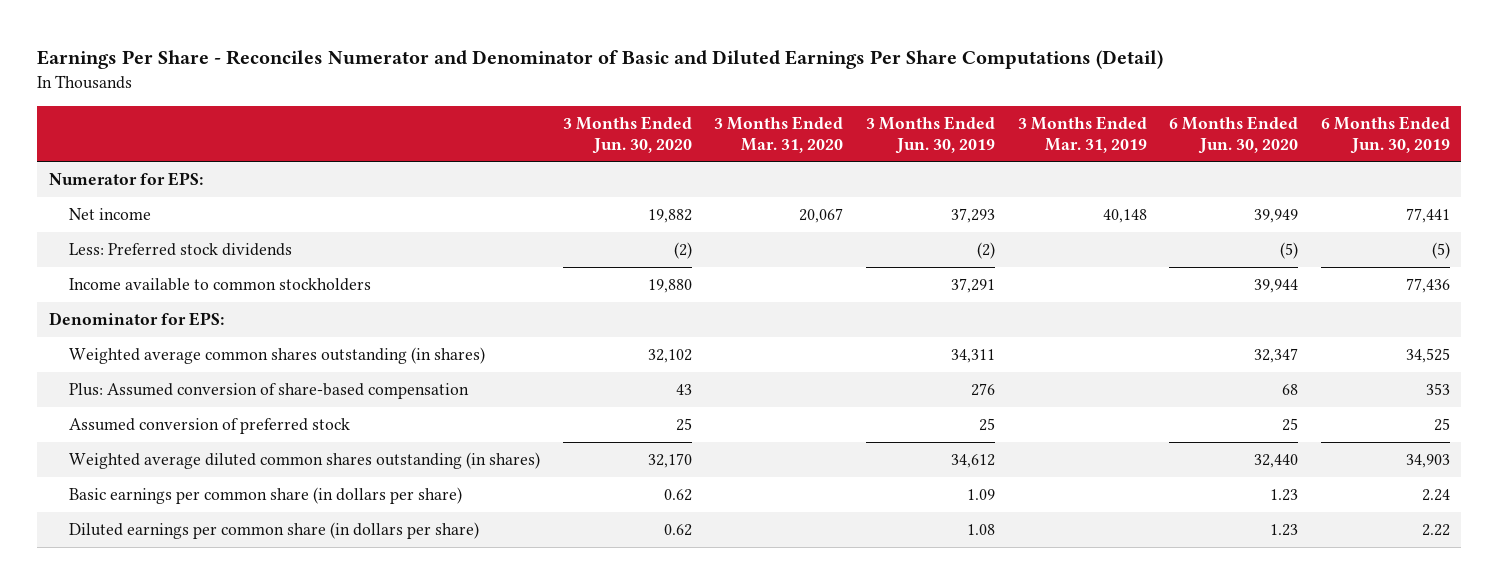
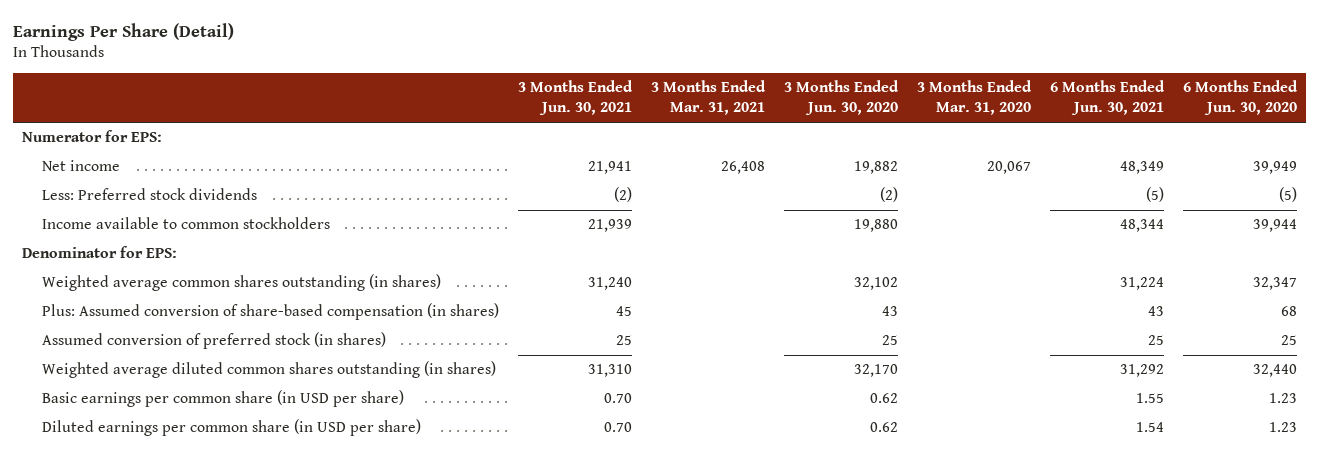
- Earnings Per Share - Reconciles Numerator and Denominator of Basic and Diluted Earnings Per Share Computations (Detail)
+ Earnings Per Share (Detail)
- | 3 Months Ended Jun. 30, 2020 | 3 Months Ended Mar. 31, 2020 | 3 Months Ended Jun. 30, 2019 | 3 Months Ended Mar. 31, 2019 | 6 Months Ended Jun. 30, 2020 | 6 Months Ended Jun. 30, 2019
+ | 3 Months Ended Jun. 30, 2021 | 3 Months Ended Mar. 31, 2021 | 3 Months Ended Jun. 30, 2020 | 3 Months Ended Mar. 31, 2020 | 6 Months Ended Jun. 30, 2021 | 6 Months Ended Jun. 30, 2020
- Plus: Assumed conversion of share-based compensation | 43 | | 276 | | 68 | 353
- Assumed conversion of preferred stock | 25 | | 25 | | 25 | 25
+ Plus: Assumed conversion of share-based compensation (in shares) | 45 | | 43 | | 43 | 68
+ Assumed conversion of preferred stock (in shares) | 25 | | 25 | | 25 | 25
- Basic earnings per common share (in dollars per share) | 0.62 | | 1.09 | | 1.23 | 2.24
- Diluted earnings per common share (in dollars per share) | 0.62 | | 1.08 | | 1.23 | 2.22
+ Basic earnings per common share (in USD per share) | 0.70 | | 0.62 | | 1.55 | 1.23
+ Diluted earnings per common share (in USD per share) | 0.70 | | 0.62 | | 1.54 | 1.23

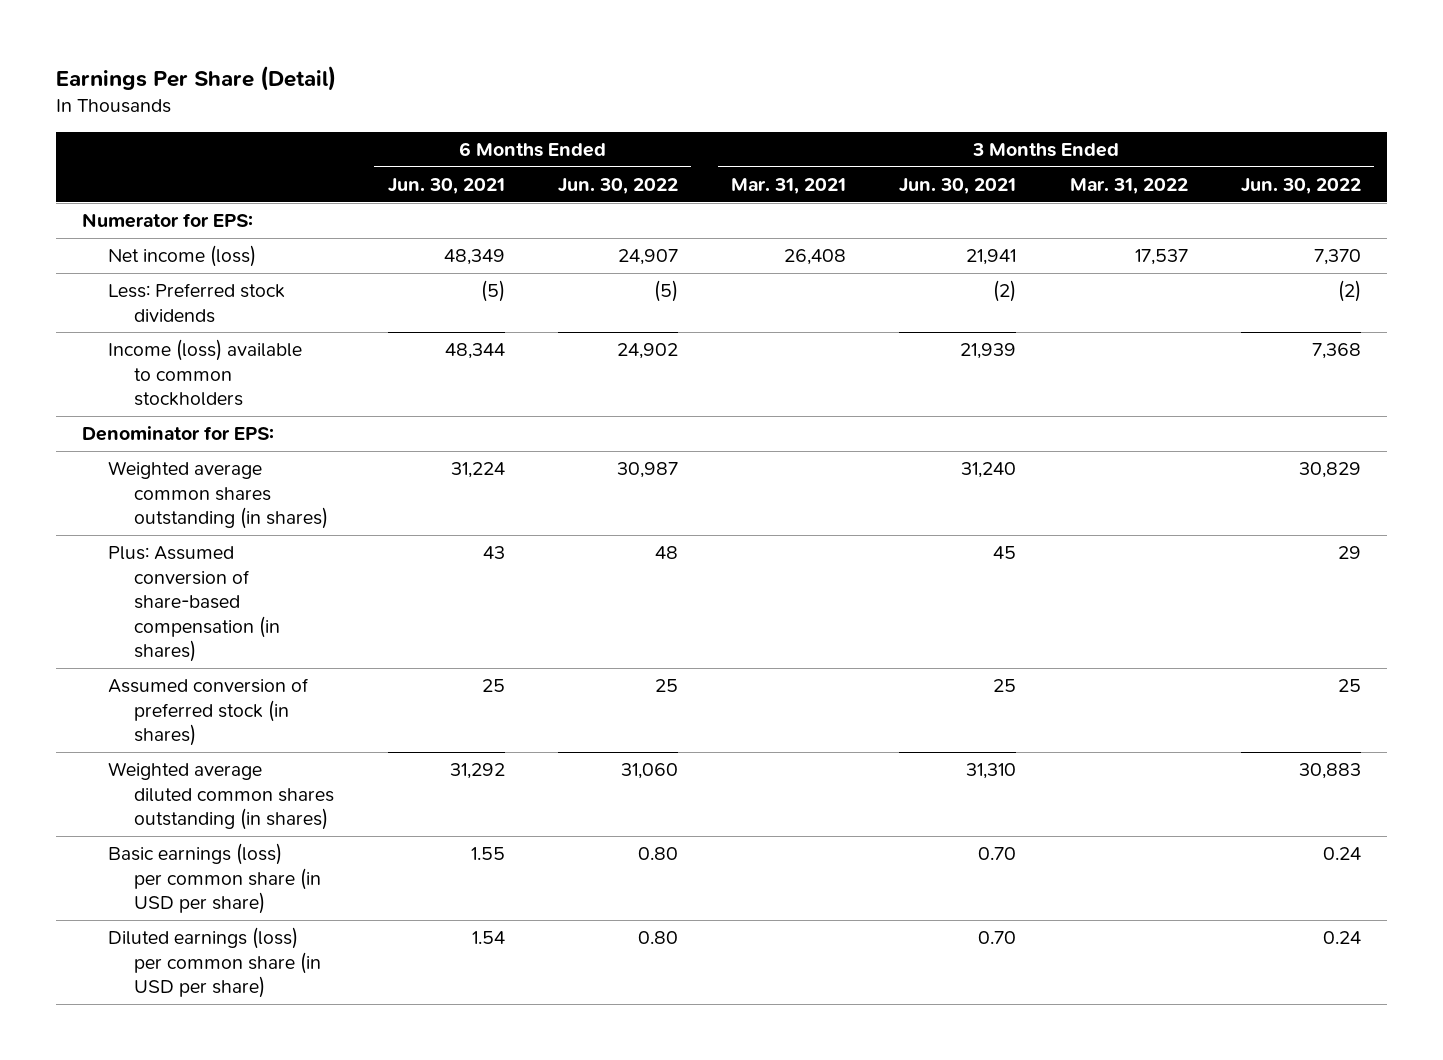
- | 3 Months Ended Jun. 30, 2021 | 3 Months Ended Mar. 31, 2021 | 3 Months Ended Jun. 30, 2020 | 3 Months Ended Mar. 31, 2020 | 6 Months Ended Jun. 30, 2021 | 6 Months Ended Jun. 30, 2020
+ | 6 Months Ended Jun. 30, 2021 | 6 Months Ended Jun. 30, 2022 | 3 Months Ended Mar. 31, 2021 | 3 Months Ended Jun. 30, 2021 | 3 Months Ended Mar. 31, 2022 | 3 Months Ended Jun. 30, 2022
- Net income | 21,941 | 26,408 | 19,882 | 20,067 | 48,349 | 39,949
+ Net income (loss) | 48,349 | 24,907 | 26,408 | 21,941 | 17,537 | 7,370
- Income available to common stockholders | 21,939 | | 19,880 | | 48,344 | 39,944
+ Income (loss) available to common stockholders | 48,344 | 24,902 | | 21,939 | | 7,368
- Basic earnings per common share (in USD per share) | 0.70 | | 0.62 | | 1.55 | 1.23
- Diluted earnings per common share (in USD per share) | 0.70 | | 0.62 | | 1.54 | 1.23
+ Basic earnings (loss) per common share (in USD per share) | 1.55 | 0.80 | | 0.70 | | 0.24
+ Diluted earnings (loss) per common share (in USD per share) | 1.54 | 0.80 | | 0.70 | | 0.24

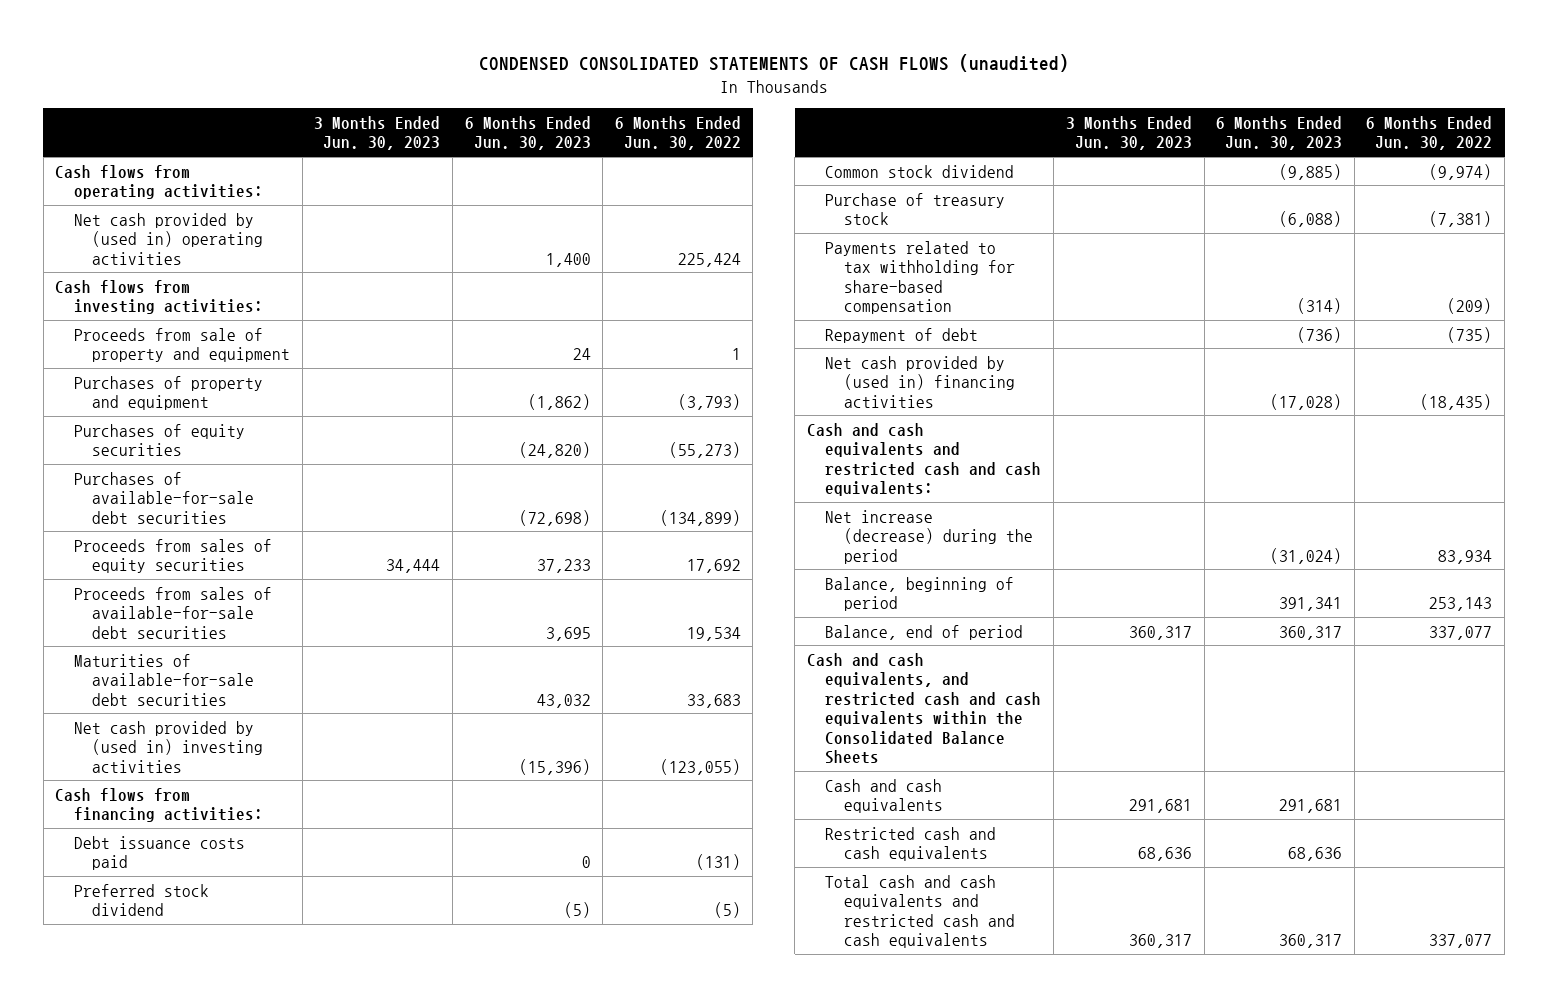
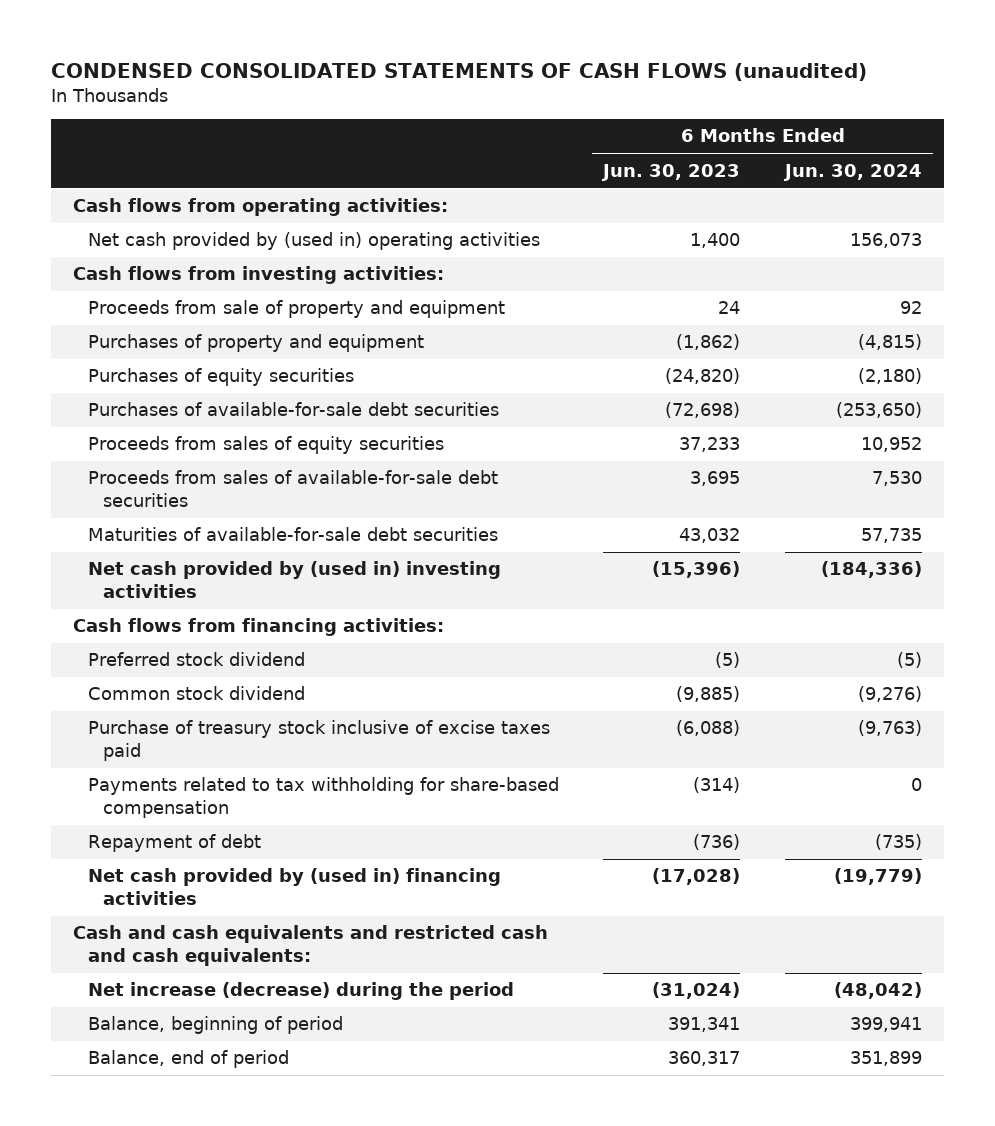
- | 3 Months Ended Jun. 30, 2023 | 6 Months Ended Jun. 30, 2023 | 6 Months Ended Jun. 30, 2022
+ | 6 Months Ended Jun. 30, 2023 | 6 Months Ended Jun. 30, 2024
- Debt issuance costs paid | | 0 | (131)
- Purchase of treasury stock | | (6,088) | (7,381)
+ Purchase of treasury stock inclusive of excise taxes paid | (6,088) | (9,763)
- Cash and cash equivalents, and restricted cash and cash equivalents within the Consolidated Balance Sheets
- Cash and cash equivalents | 291,681 | 291,681 |
- Restricted cash and cash equivalents | 68,636 | 68,636 |
- Total cash and cash equivalents and restricted cash and cash equivalents | 360,317 | 360,317 | 337,077

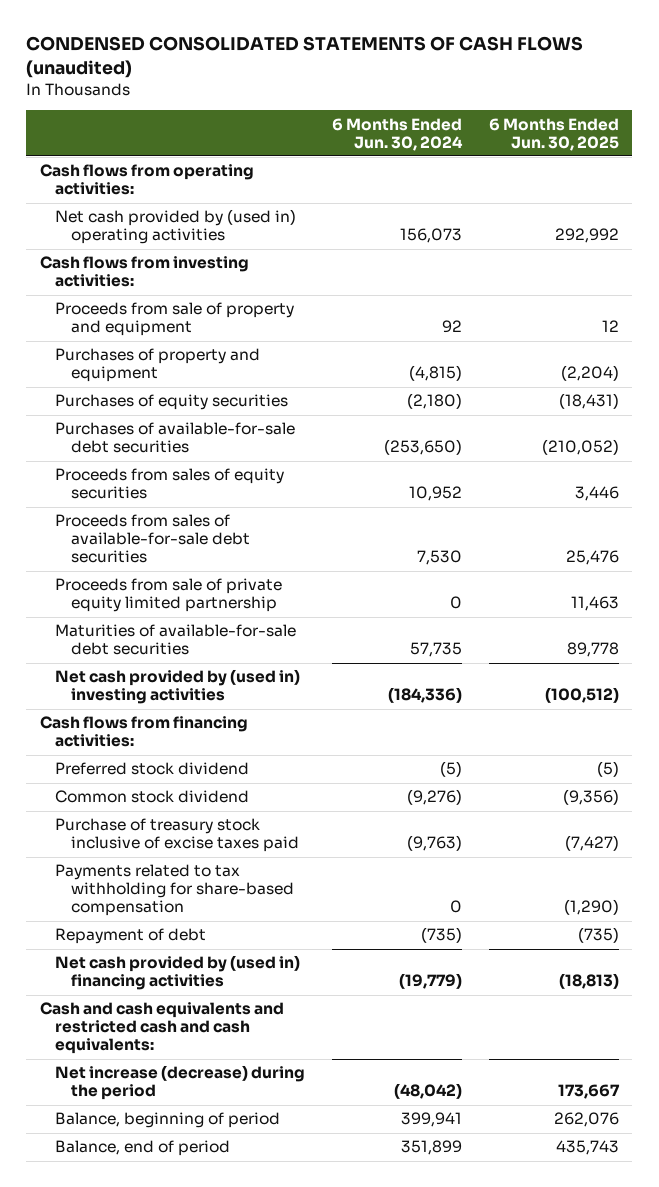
- | 6 Months Ended Jun. 30, 2023 | 6 Months Ended Jun. 30, 2024
+ | 6 Months Ended Jun. 30, 2024 | 6 Months Ended Jun. 30, 2025
+ Proceeds from sale of private equity limited partnership | 0 | 11,463

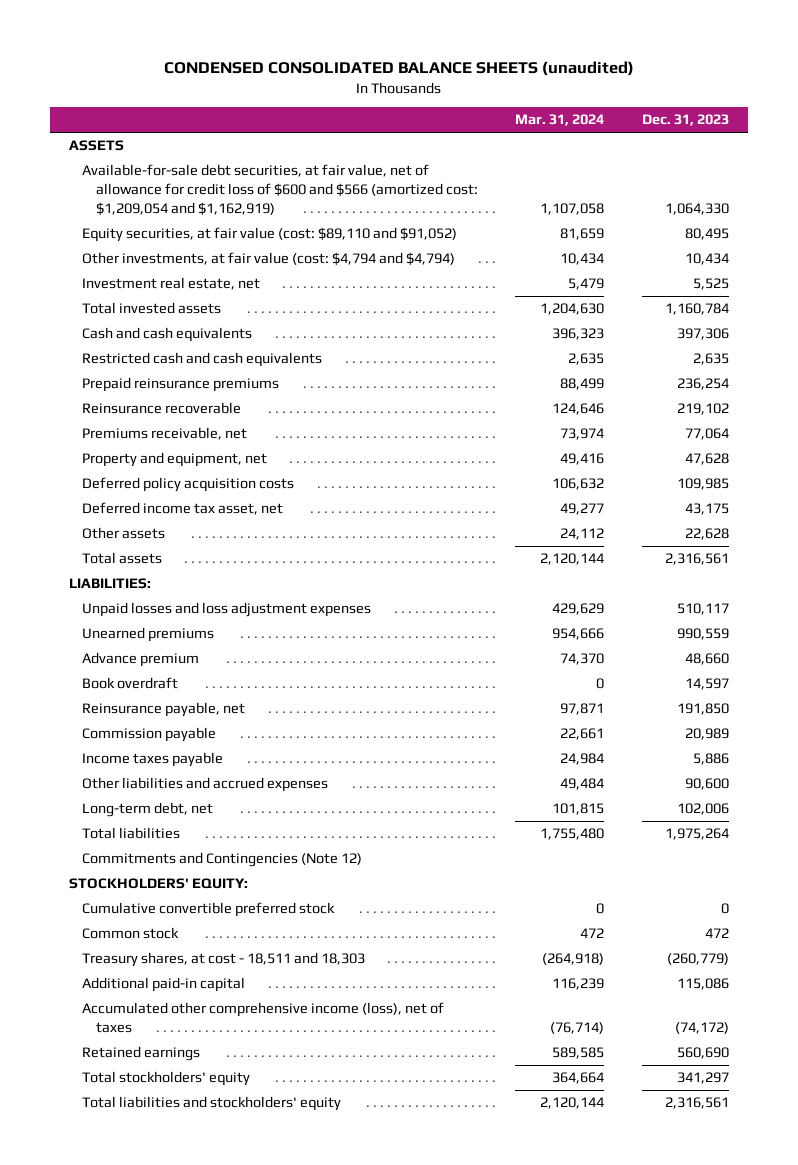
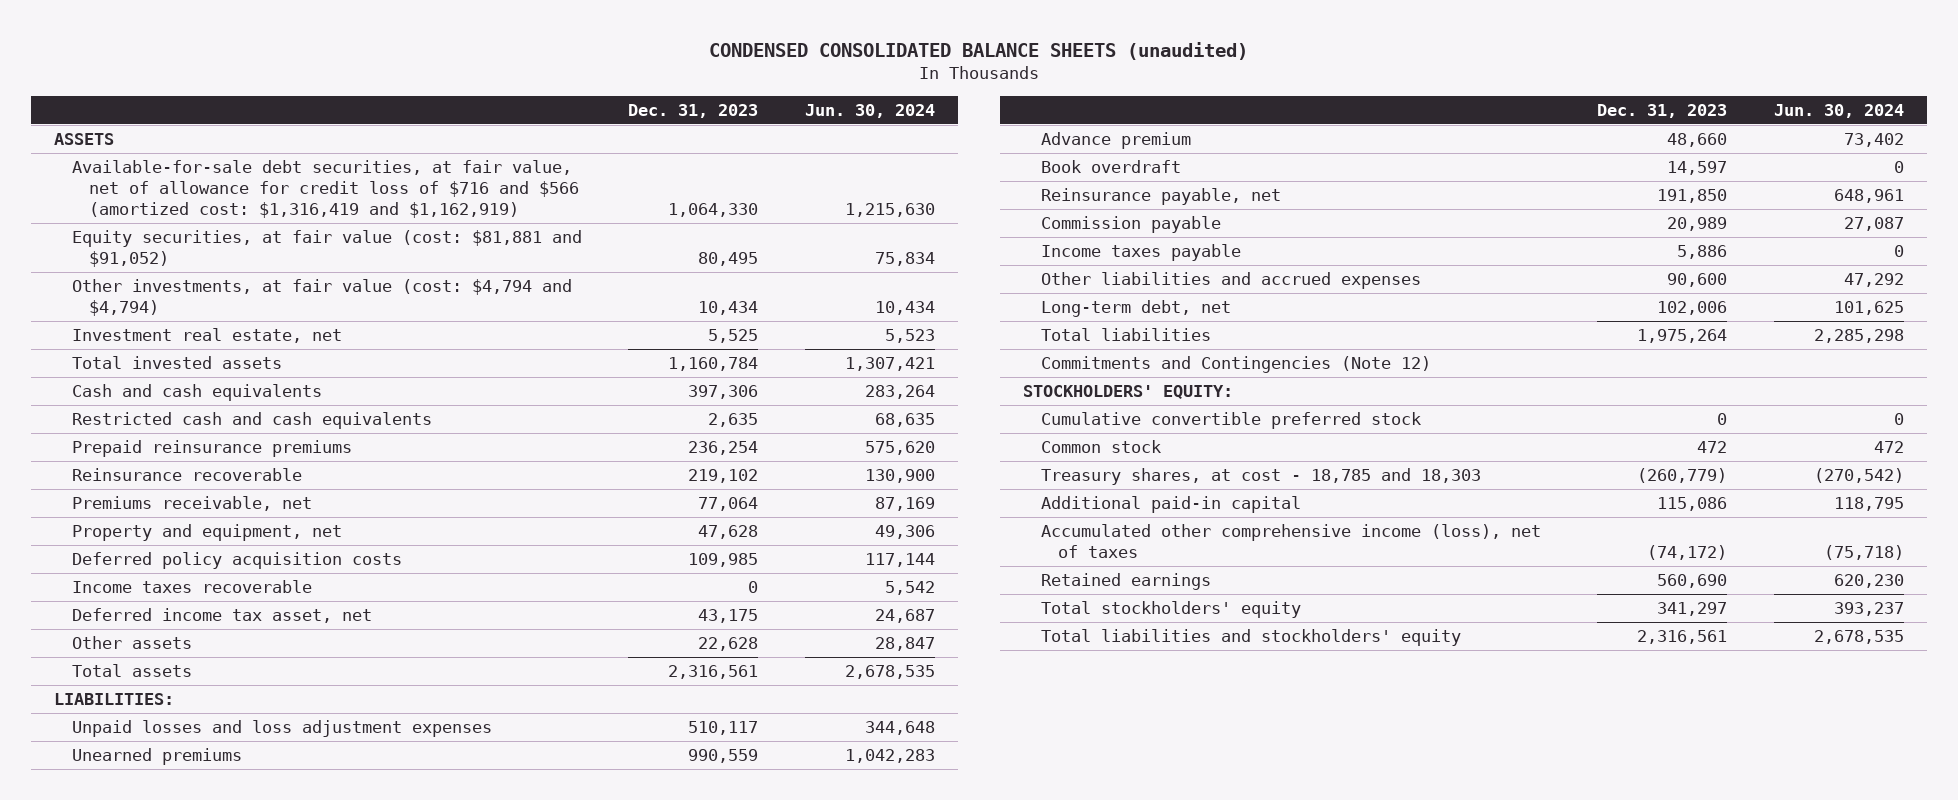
- | Mar. 31, 2024 | Dec. 31, 2023
+ | Dec. 31, 2023 | Jun. 30, 2024
- Available-for-sale debt securities, at fair value, net of allowance for credit loss of $600 and $566 (amortized cost: $1,209,054 and $1,162,919) | 1,107,058 | 1,064,330
- Equity securities, at fair value (cost: $89,110 and $91,052) | 81,659 | 80,495
+ Available-for-sale debt securities, at fair value, net of allowance for credit loss of $716 and $566 (amortized cost: $1,316,419 and $1,162,919) | 1,064,330 | 1,215,630
+ Equity securities, at fair value (cost: $81,881 and $91,052) | 80,495 | 75,834
+ Income taxes recoverable | 0 | 5,542
- Treasury shares, at cost - 18,511 and 18,303 | (264,918) | (260,779)
+ Treasury shares, at cost - 18,785 and 18,303 | (260,779) | (270,542)

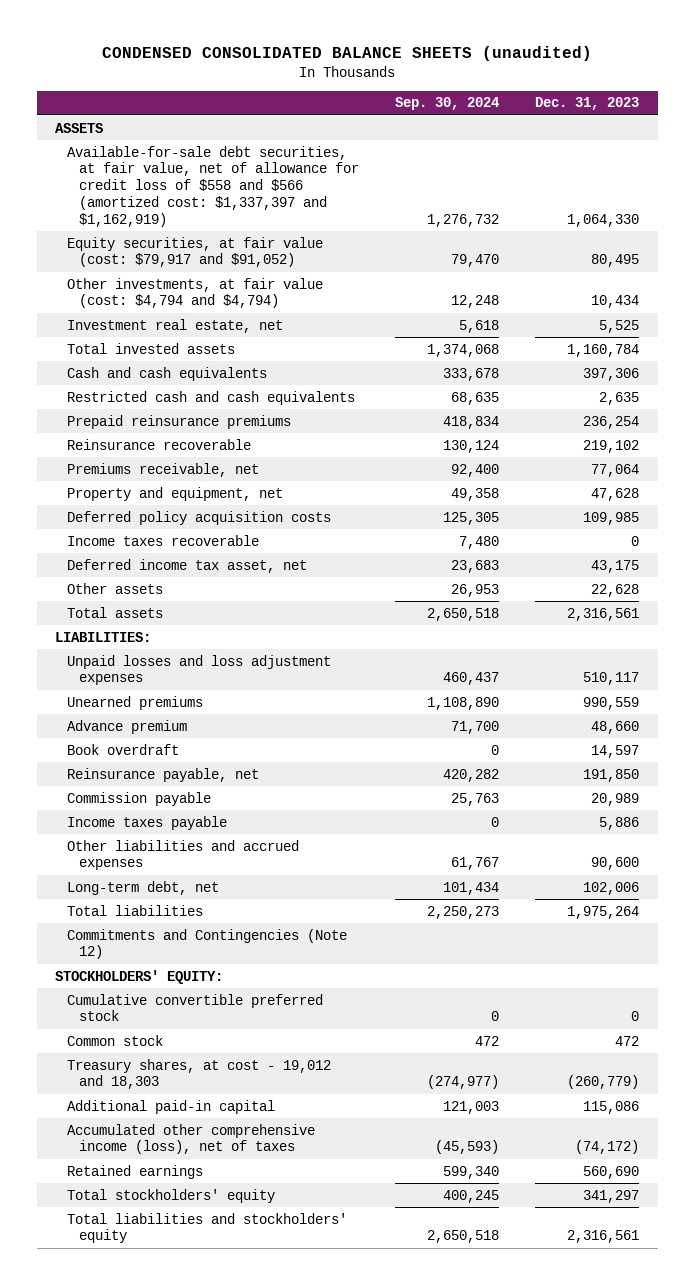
- | Dec. 31, 2023 | Jun. 30, 2024
+ | Sep. 30, 2024 | Dec. 31, 2023
- Available-for-sale debt securities, at fair value, net of allowance for credit loss of $716 and $566 (amortized cost: $1,316,419 and $1,162,919) | 1,064,330 | 1,215,630
- Equity securities, at fair value (cost: $81,881 and $91,052) | 80,495 | 75,834
+ Available-for-sale debt securities, at fair value, net of allowance for credit loss of $558 and $566 (amortized cost: $1,337,397 and $1,162,919) | 1,276,732 | 1,064,330
+ Equity securities, at fair value (cost: $79,917 and $91,052) | 79,470 | 80,495
- Treasury shares, at cost - 18,785 and 18,303 | (260,779) | (270,542)
+ Treasury shares, at cost - 19,012 and 18,303 | (274,977) | (260,779)

